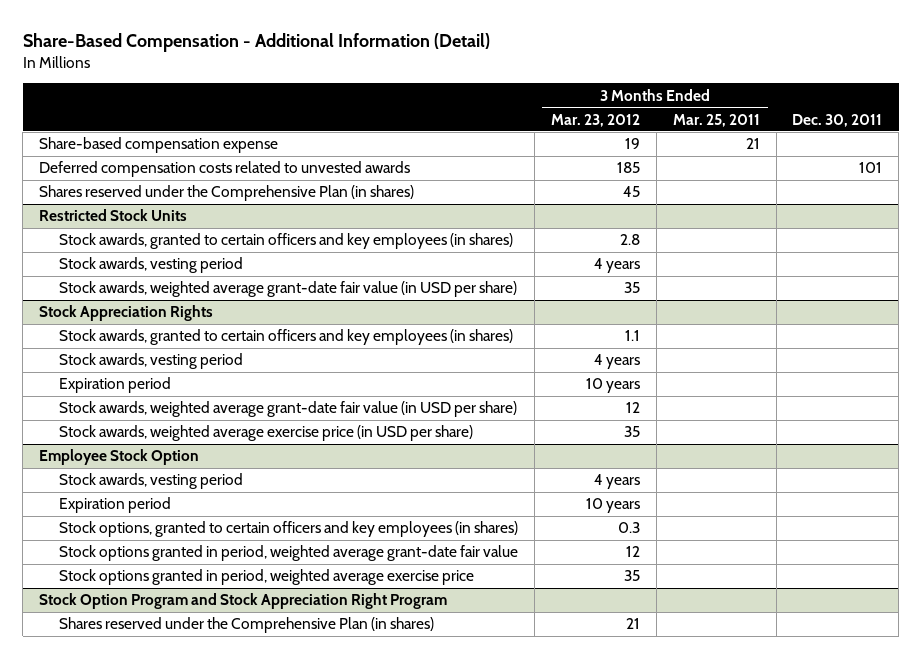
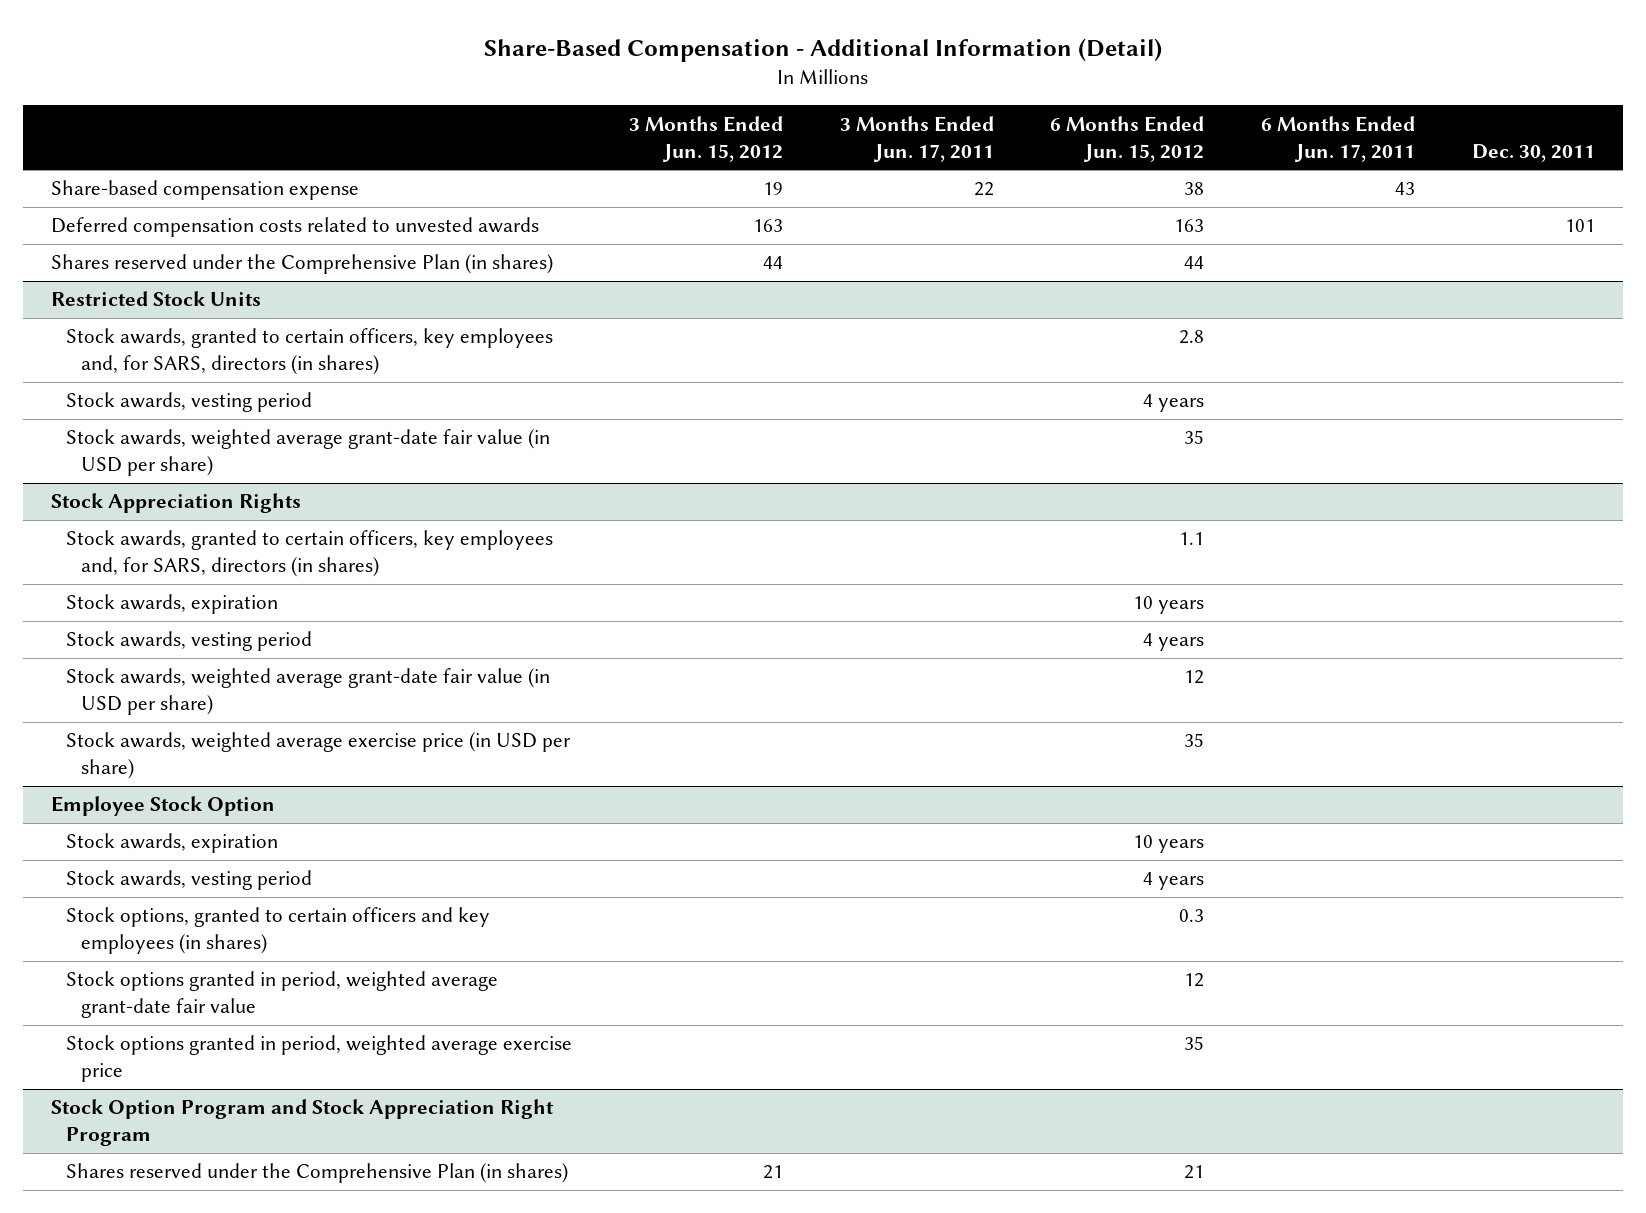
- | 3 Months Ended Mar. 23, 2012 | 3 Months Ended Mar. 25, 2011 | Dec. 30, 2011
+ | 3 Months Ended Jun. 15, 2012 | 3 Months Ended Jun. 17, 2011 | 6 Months Ended Jun. 15, 2012 | 6 Months Ended Jun. 17, 2011 | Dec. 30, 2011
@ Restricted Stock Units
- Stock awards, granted to certain officers and key employees (in shares) | 2.8 | |
+ Stock awards, granted to certain officers, key employees and, for SARS, directors (in shares) | | | 2.8 | |
@ Stock Appreciation Rights
- Stock awards, granted to certain officers and key employees (in shares) | 1.1 | |
+ Stock awards, granted to certain officers, key employees and, for SARS, directors (in shares) | | | 1.1 | |
+ Stock awards, expiration | | | 10 years | |
- Expiration period | 10 years | |
@ Employee Stock Option
+ Stock awards, expiration | | | 10 years | |
- Expiration period | 10 years | |

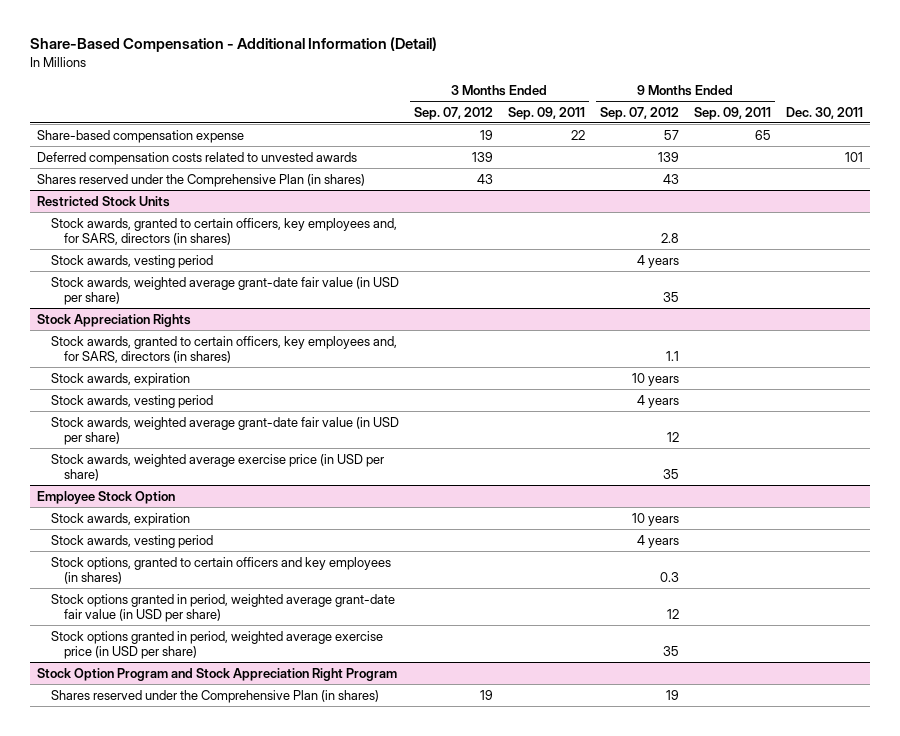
- | 3 Months Ended Jun. 15, 2012 | 3 Months Ended Jun. 17, 2011 | 6 Months Ended Jun. 15, 2012 | 6 Months Ended Jun. 17, 2011 | Dec. 30, 2011
+ | 3 Months Ended Sep. 07, 2012 | 3 Months Ended Sep. 09, 2011 | 9 Months Ended Sep. 07, 2012 | 9 Months Ended Sep. 09, 2011 | Dec. 30, 2011
@ Employee Stock Option
- Stock options granted in period, weighted average grant-date fair value | | | 12 | |
- Stock options granted in period, weighted average exercise price | | | 35 | |
+ Stock options granted in period, weighted average grant-date fair value (in USD per share) | | | 12 | |
+ Stock options granted in period, weighted average exercise price (in USD per share) | | | 35 | |

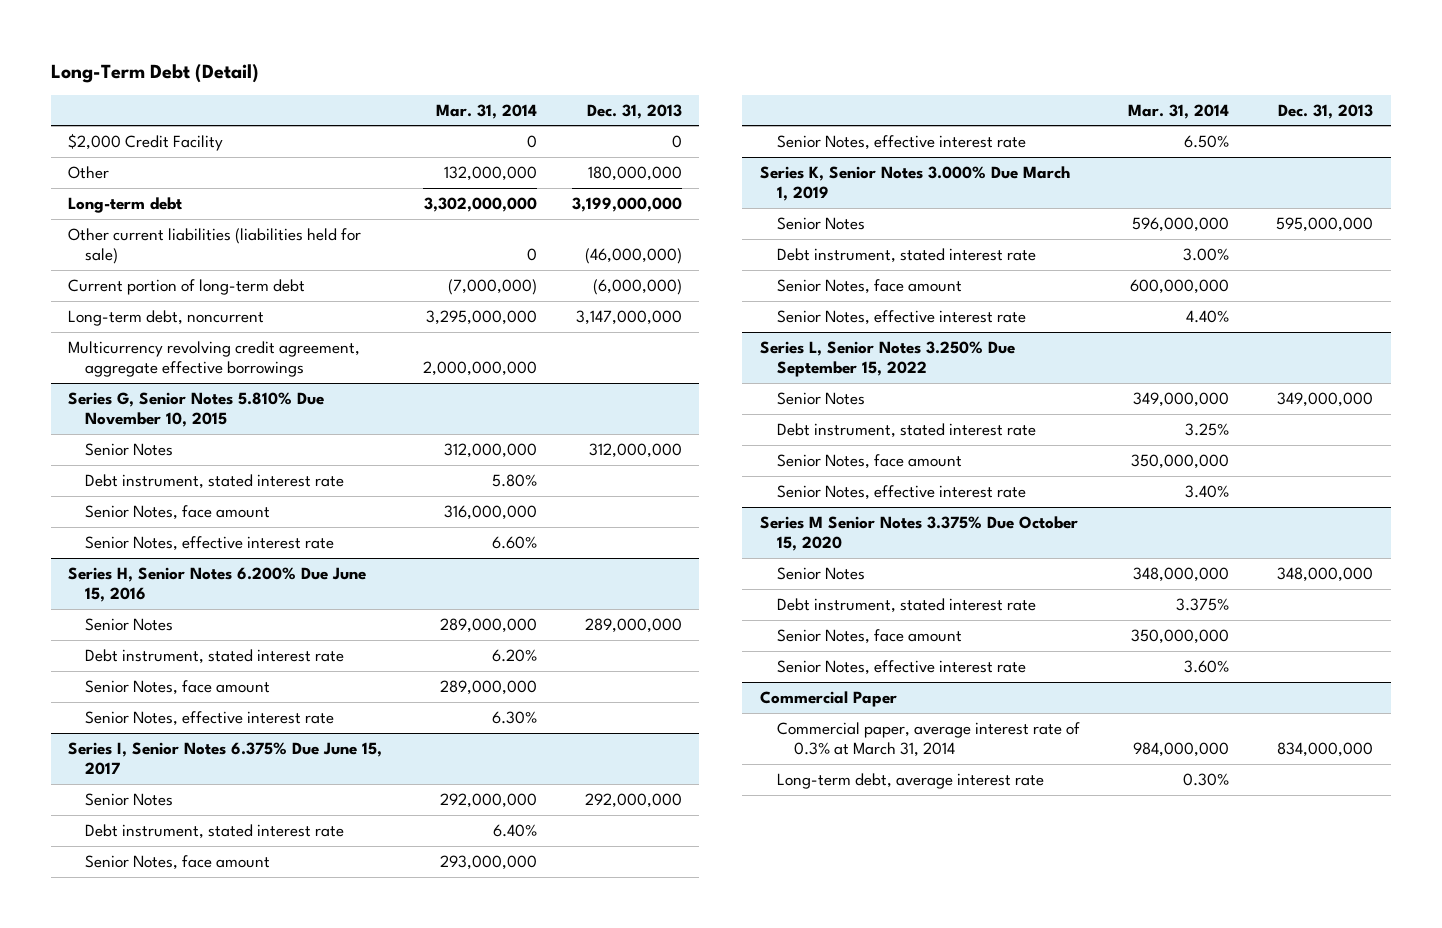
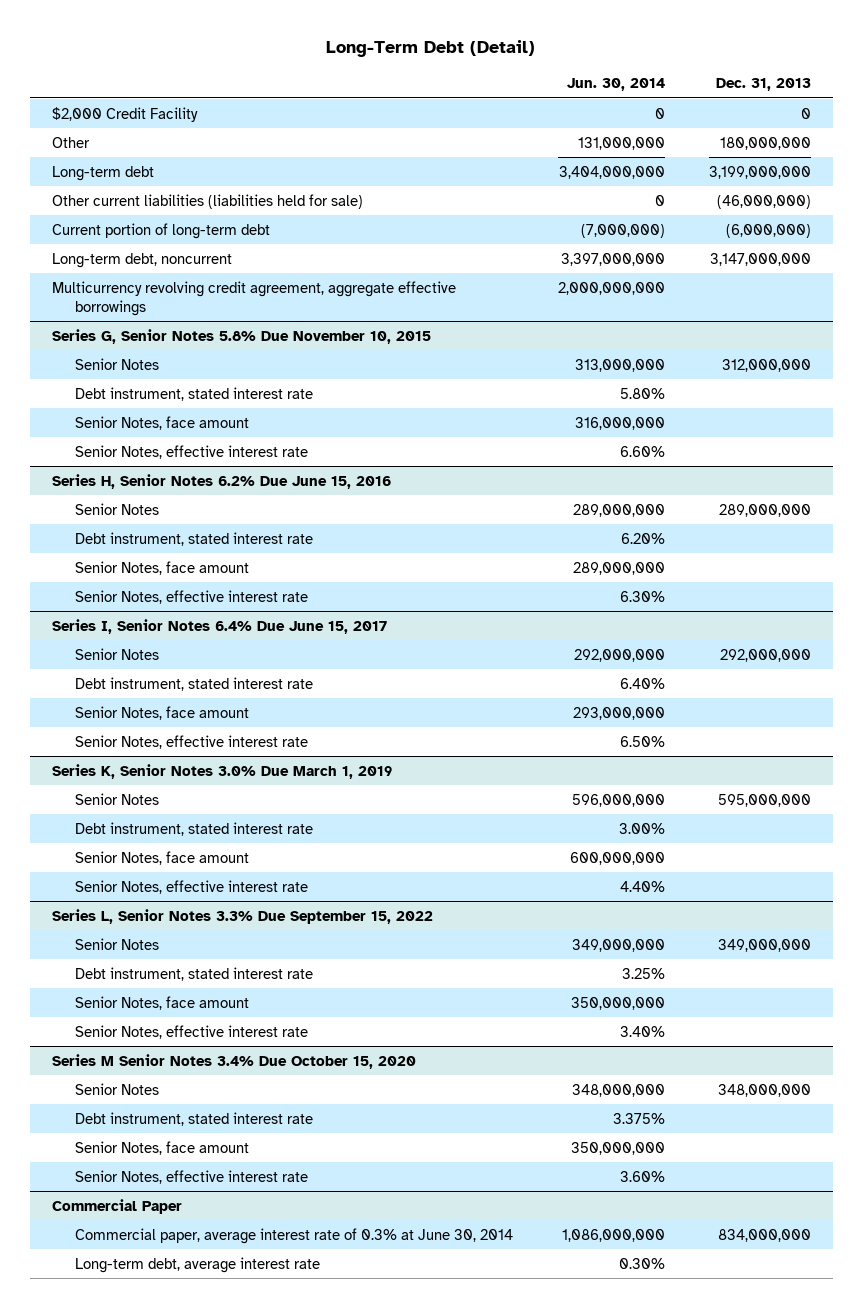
- | Mar. 31, 2014 | Dec. 31, 2013
+ | Jun. 30, 2014 | Dec. 31, 2013
- Series G, Senior Notes 5.810% Due November 10, 2015
+ Series G, Senior Notes 5.8% Due November 10, 2015
- Series H, Senior Notes 6.200% Due June 15, 2016
+ Series H, Senior Notes 6.2% Due June 15, 2016
- Series I, Senior Notes 6.375% Due June 15, 2017
+ Series I, Senior Notes 6.4% Due June 15, 2017
- Series K, Senior Notes 3.000% Due March 1, 2019
+ Series K, Senior Notes 3.0% Due March 1, 2019
- Series L, Senior Notes 3.250% Due September 15, 2022
+ Series L, Senior Notes 3.3% Due September 15, 2022
- Series M Senior Notes 3.375% Due October 15, 2020
+ Series M Senior Notes 3.4% Due October 15, 2020
@ Commercial Paper
- Commercial paper, average interest rate of 0.3% at March 31, 2014 | 984,000,000 | 834,000,000
+ Commercial paper, average interest rate of 0.3% at June 30, 2014 | 1,086,000,000 | 834,000,000

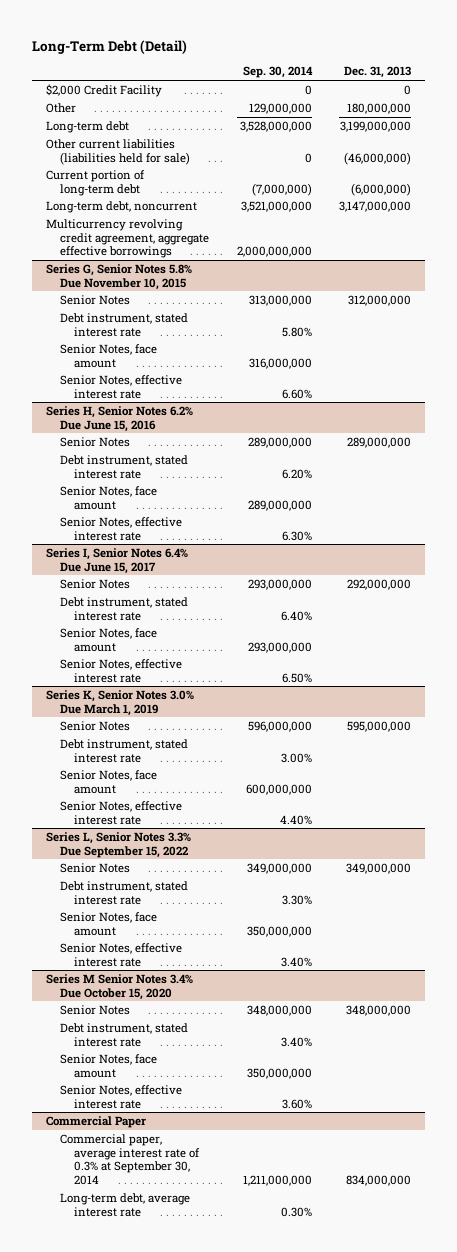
- | Jun. 30, 2014 | Dec. 31, 2013
+ | Sep. 30, 2014 | Dec. 31, 2013
@ Commercial Paper
- Commercial paper, average interest rate of 0.3% at June 30, 2014 | 1,086,000,000 | 834,000,000
+ Commercial paper, average interest rate of 0.3% at September 30, 2014 | 1,211,000,000 | 834,000,000

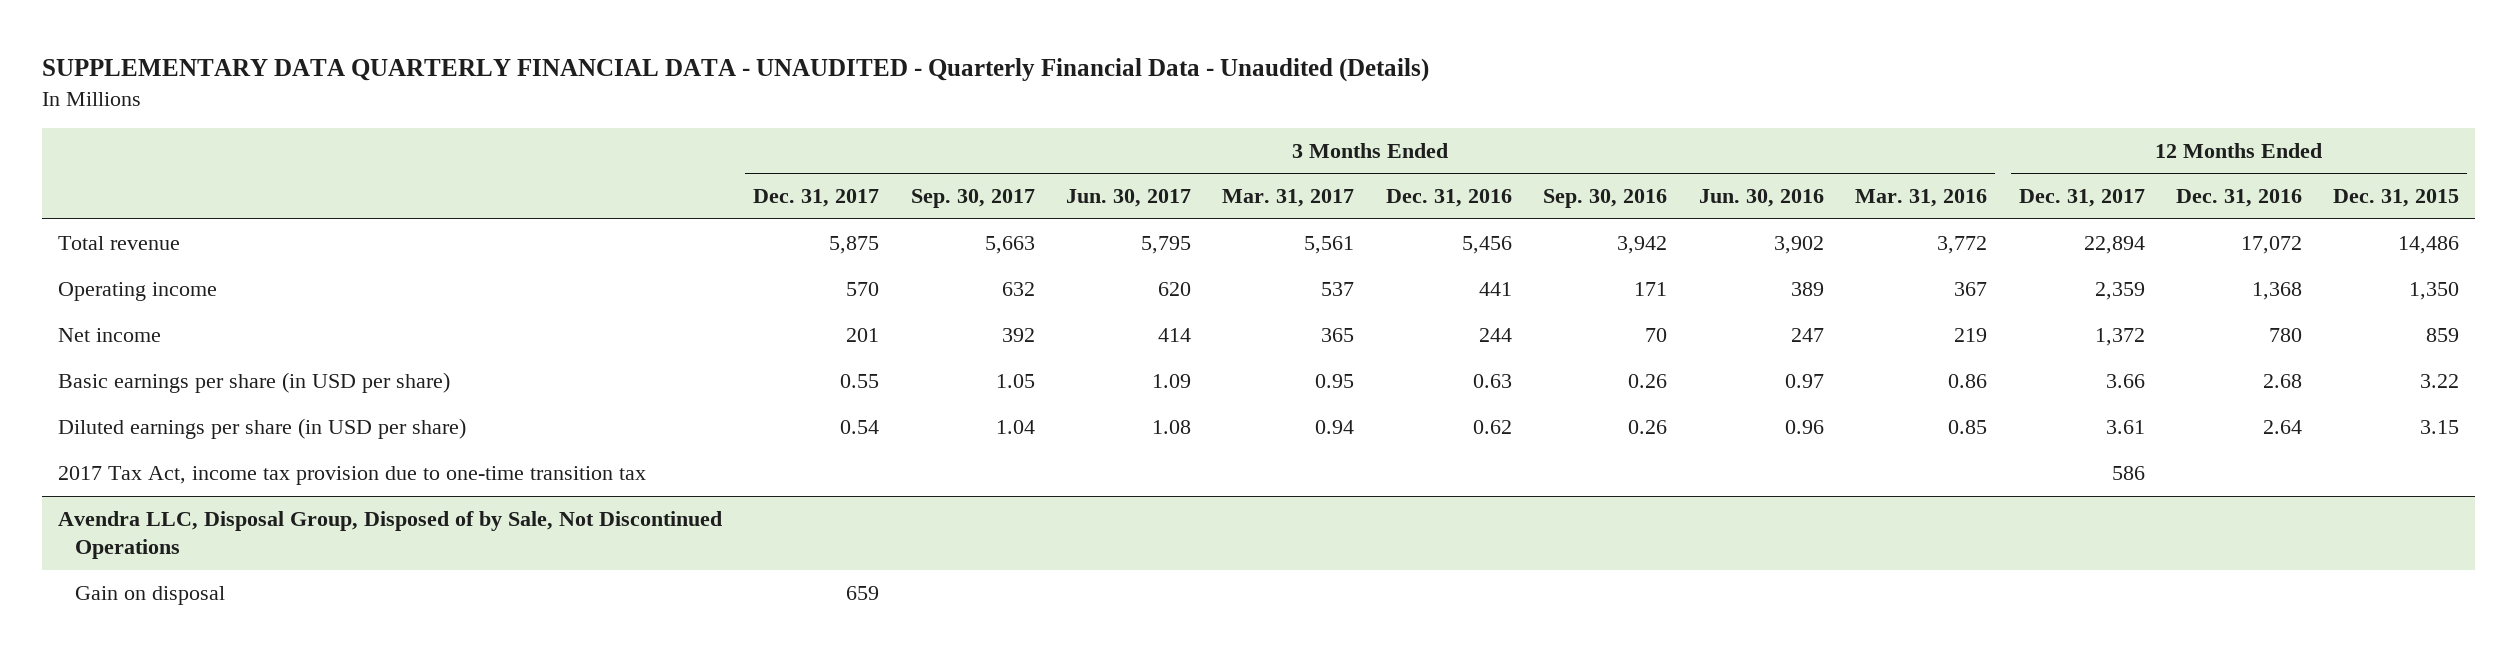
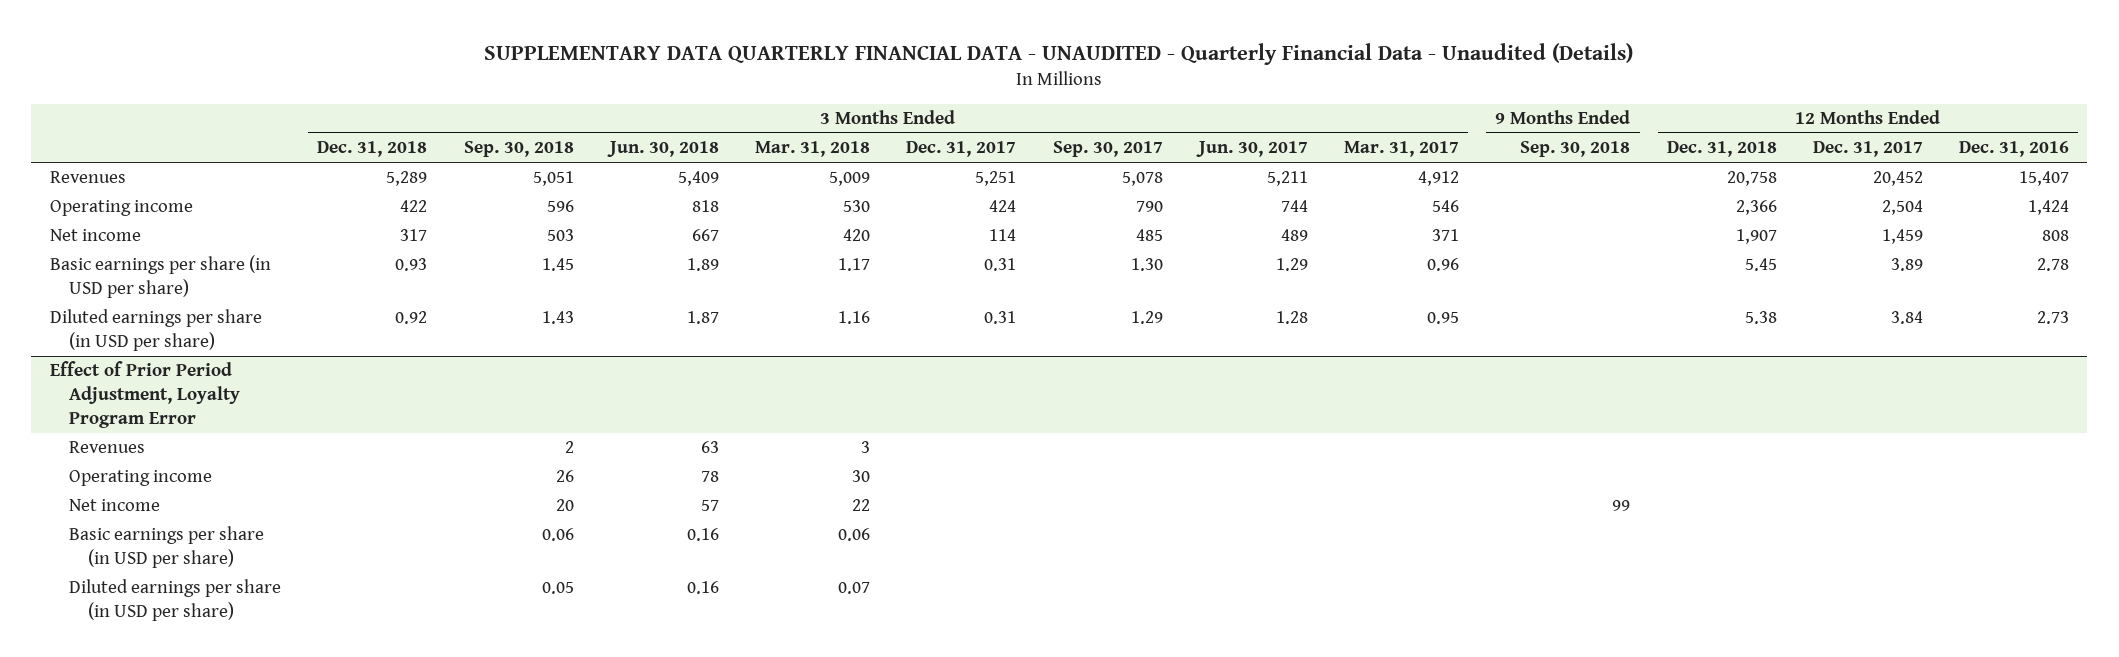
- | 3 Months Ended Dec. 31, 2017 | 3 Months Ended Sep. 30, 2017 | 3 Months Ended Jun. 30, 2017 | 3 Months Ended Mar. 31, 2017 | 3 Months Ended Dec. 31, 2016 | 3 Months Ended Sep. 30, 2016 | 3 Months Ended Jun. 30, 2016 | 3 Months Ended Mar. 31, 2016 | 12 Months Ended Dec. 31, 2017 | 12 Months Ended Dec. 31, 2016 | 12 Months Ended Dec. 31, 2015
+ | 3 Months Ended Dec. 31, 2018 | 3 Months Ended Sep. 30, 2018 | 3 Months Ended Jun. 30, 2018 | 3 Months Ended Mar. 31, 2018 | 3 Months Ended Dec. 31, 2017 | 3 Months Ended Sep. 30, 2017 | 3 Months Ended Jun. 30, 2017 | 3 Months Ended Mar. 31, 2017 | 9 Months Ended Sep. 30, 2018 | 12 Months Ended Dec. 31, 2018 | 12 Months Ended Dec. 31, 2017 | 12 Months Ended Dec. 31, 2016
- Total revenue | 5,875 | 5,663 | 5,795 | 5,561 | 5,456 | 3,942 | 3,902 | 3,772 | 22,894 | 17,072 | 14,486
- Operating income | 570 | 632 | 620 | 537 | 441 | 171 | 389 | 367 | 2,359 | 1,368 | 1,350
- Net income | 201 | 392 | 414 | 365 | 244 | 70 | 247 | 219 | 1,372 | 780 | 859
- Basic earnings per share (in USD per share) | 0.55 | 1.05 | 1.09 | 0.95 | 0.63 | 0.26 | 0.97 | 0.86 | 3.66 | 2.68 | 3.22
- Diluted earnings per share (in USD per share) | 0.54 | 1.04 | 1.08 | 0.94 | 0.62 | 0.26 | 0.96 | 0.85 | 3.61 | 2.64 | 3.15
- 2017 Tax Act, income tax provision due to one-time transition tax | | | | | | | | | 586 | |
- Avendra LLC, Disposal Group, Disposed of by Sale, Not Discontinued Operations
- Gain on disposal | 659 | | | | | | | | | |
+ Revenues | 5,289 | 5,051 | 5,409 | 5,009 | 5,251 | 5,078 | 5,211 | 4,912 | | 20,758 | 20,452 | 15,407
+ Operating income | 422 | 596 | 818 | 530 | 424 | 790 | 744 | 546 | | 2,366 | 2,504 | 1,424
+ Net income | 317 | 503 | 667 | 420 | 114 | 485 | 489 | 371 | | 1,907 | 1,459 | 808
+ Basic earnings per share (in USD per share) | 0.93 | 1.45 | 1.89 | 1.17 | 0.31 | 1.30 | 1.29 | 0.96 | | 5.45 | 3.89 | 2.78
+ Diluted earnings per share (in USD per share) | 0.92 | 1.43 | 1.87 | 1.16 | 0.31 | 1.29 | 1.28 | 0.95 | | 5.38 | 3.84 | 2.73
+ Effect of Prior Period Adjustment, Loyalty Program Error
+ Revenues | | 2 | 63 | 3 | | | | | | | |
+ Operating income | | 26 | 78 | 30 | | | | | | | |
+ Net income | | 20 | 57 | 22 | | | | | 99 | | |
+ Basic earnings per share (in USD per share) | | 0.06 | 0.16 | 0.06 | | | | | | | |
+ Diluted earnings per share (in USD per share) | | 0.05 | 0.16 | 0.07 | | | | | | | |

